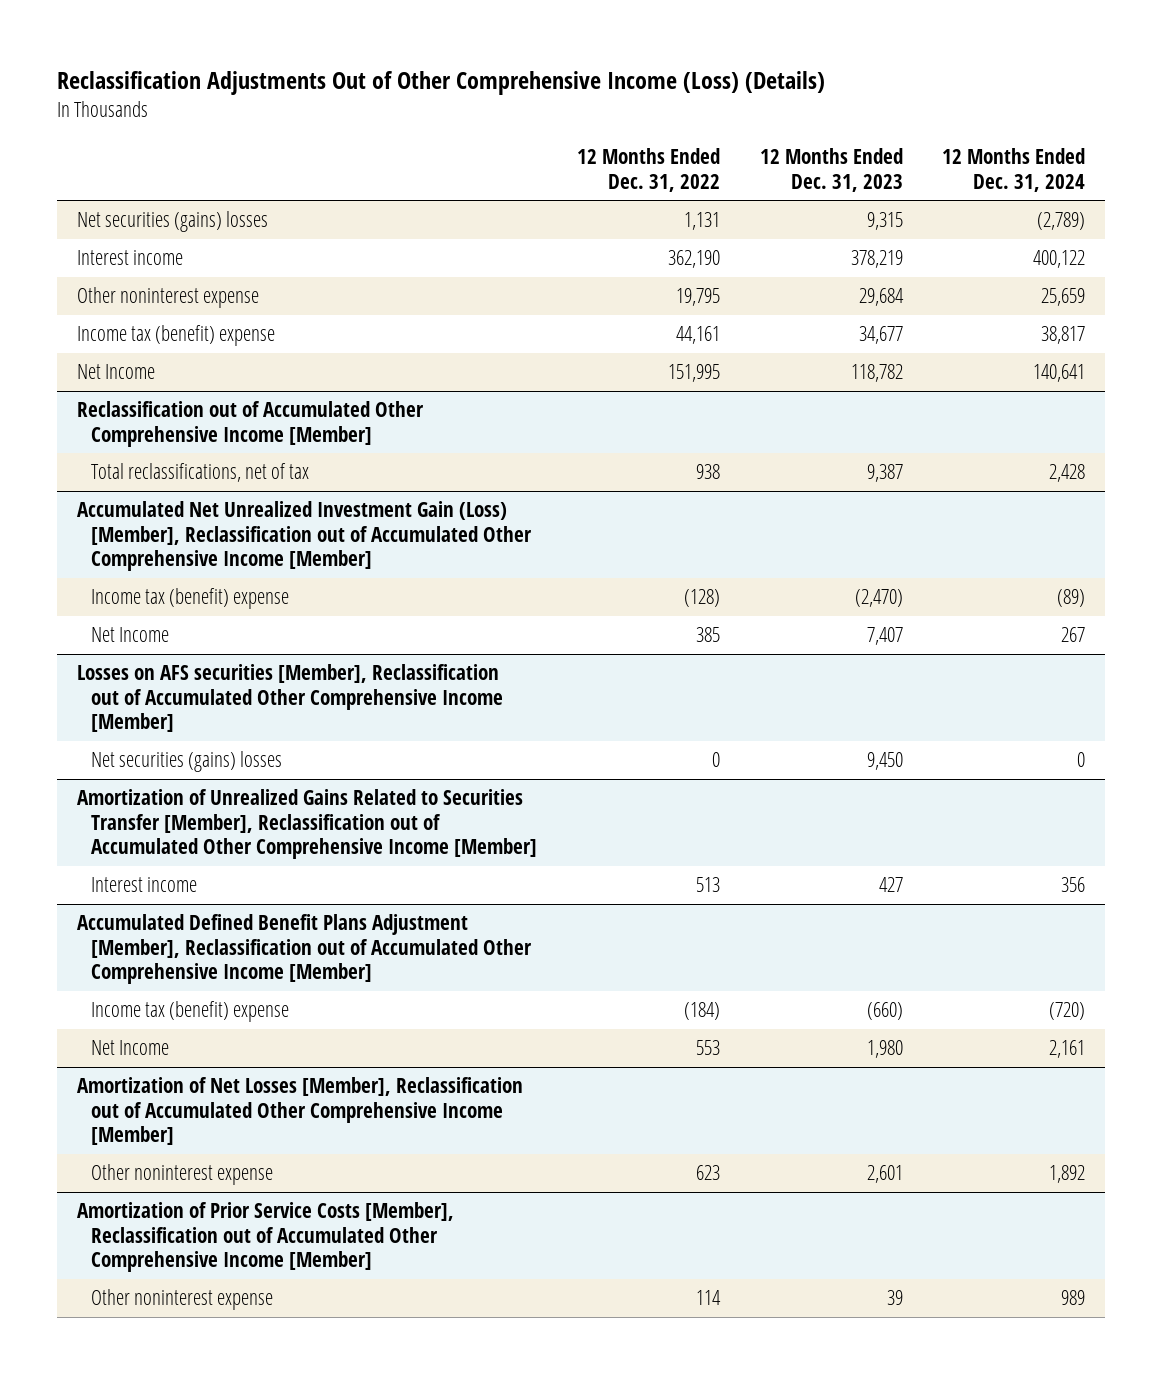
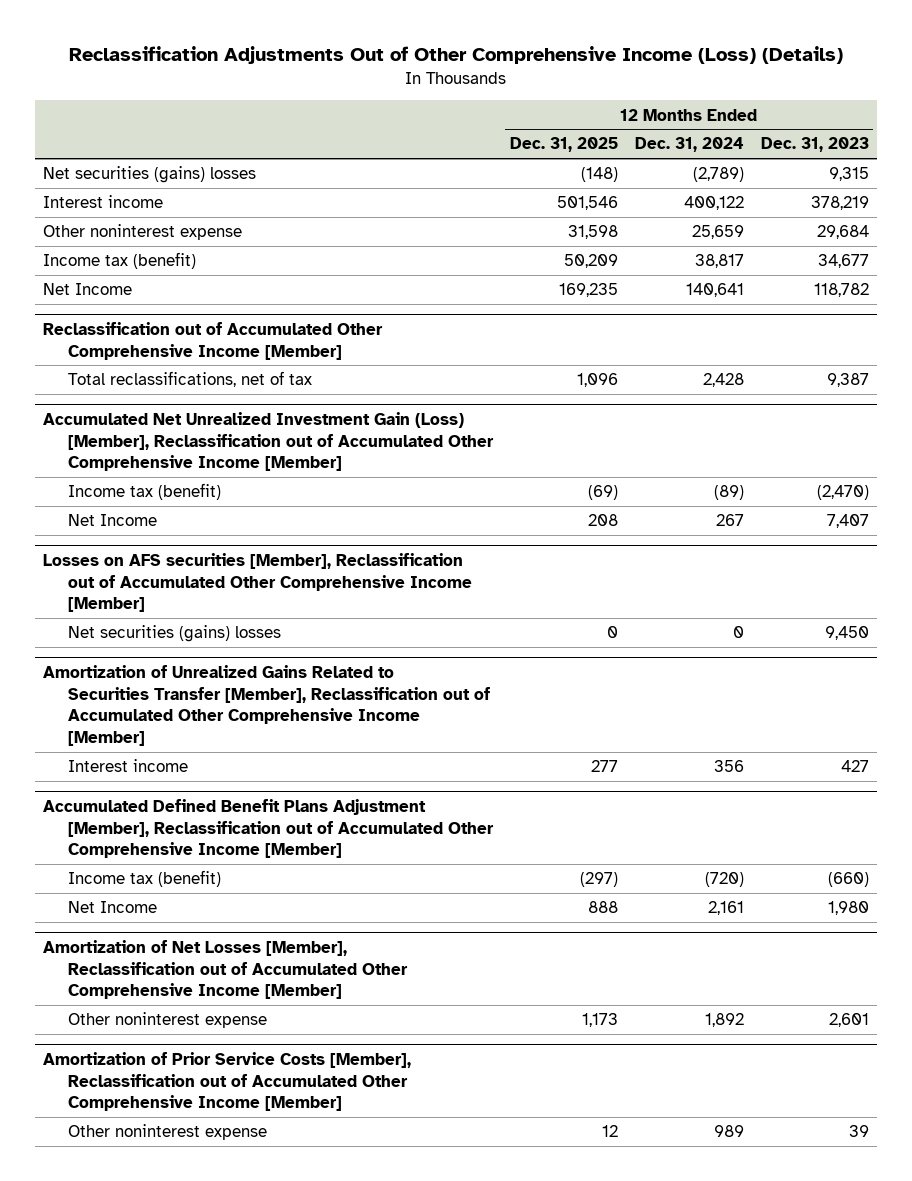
- | 12 Months Ended Dec. 31, 2022 | 12 Months Ended Dec. 31, 2023 | 12 Months Ended Dec. 31, 2024
+ | 12 Months Ended Dec. 31, 2025 | 12 Months Ended Dec. 31, 2024 | 12 Months Ended Dec. 31, 2023
- Income tax (benefit) expense | 44,161 | 34,677 | 38,817
+ Income tax (benefit) | 50,209 | 38,817 | 34,677
@ Accumulated Net Unrealized Investment Gain (Loss) [Member], Reclassification out of Accumulated Other Comprehensive Income [Member]
- Income tax (benefit) expense | (128) | (2,470) | (89)
+ Income tax (benefit) | (69) | (89) | (2,470)
@ Accumulated Defined Benefit Plans Adjustment [Member], Reclassification out of Accumulated Other Comprehensive Income [Member]
- Income tax (benefit) expense | (184) | (660) | (720)
+ Income tax (benefit) | (297) | (720) | (660)

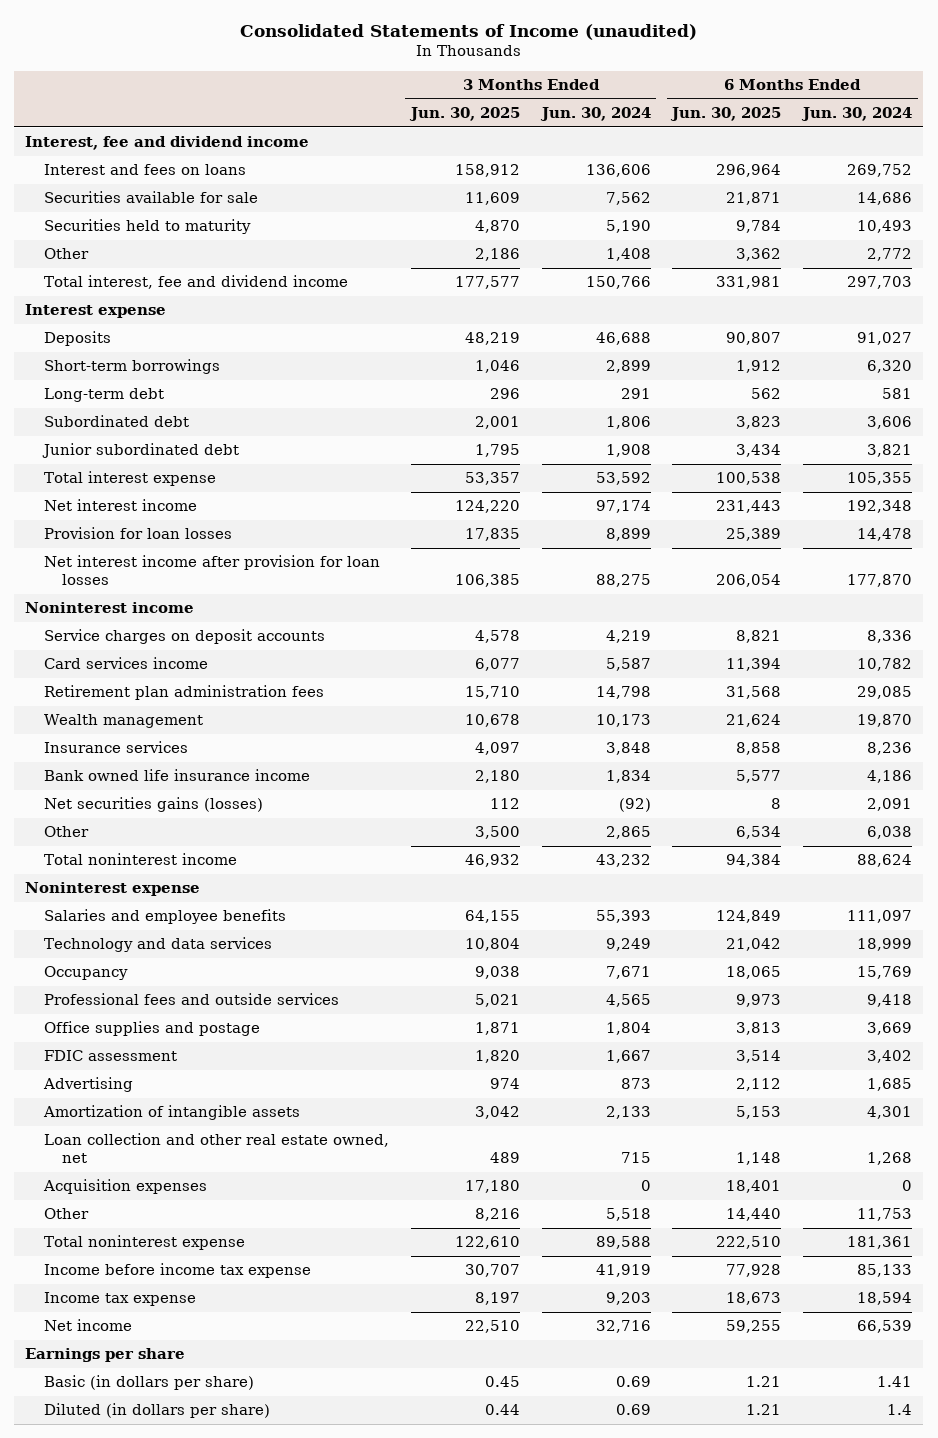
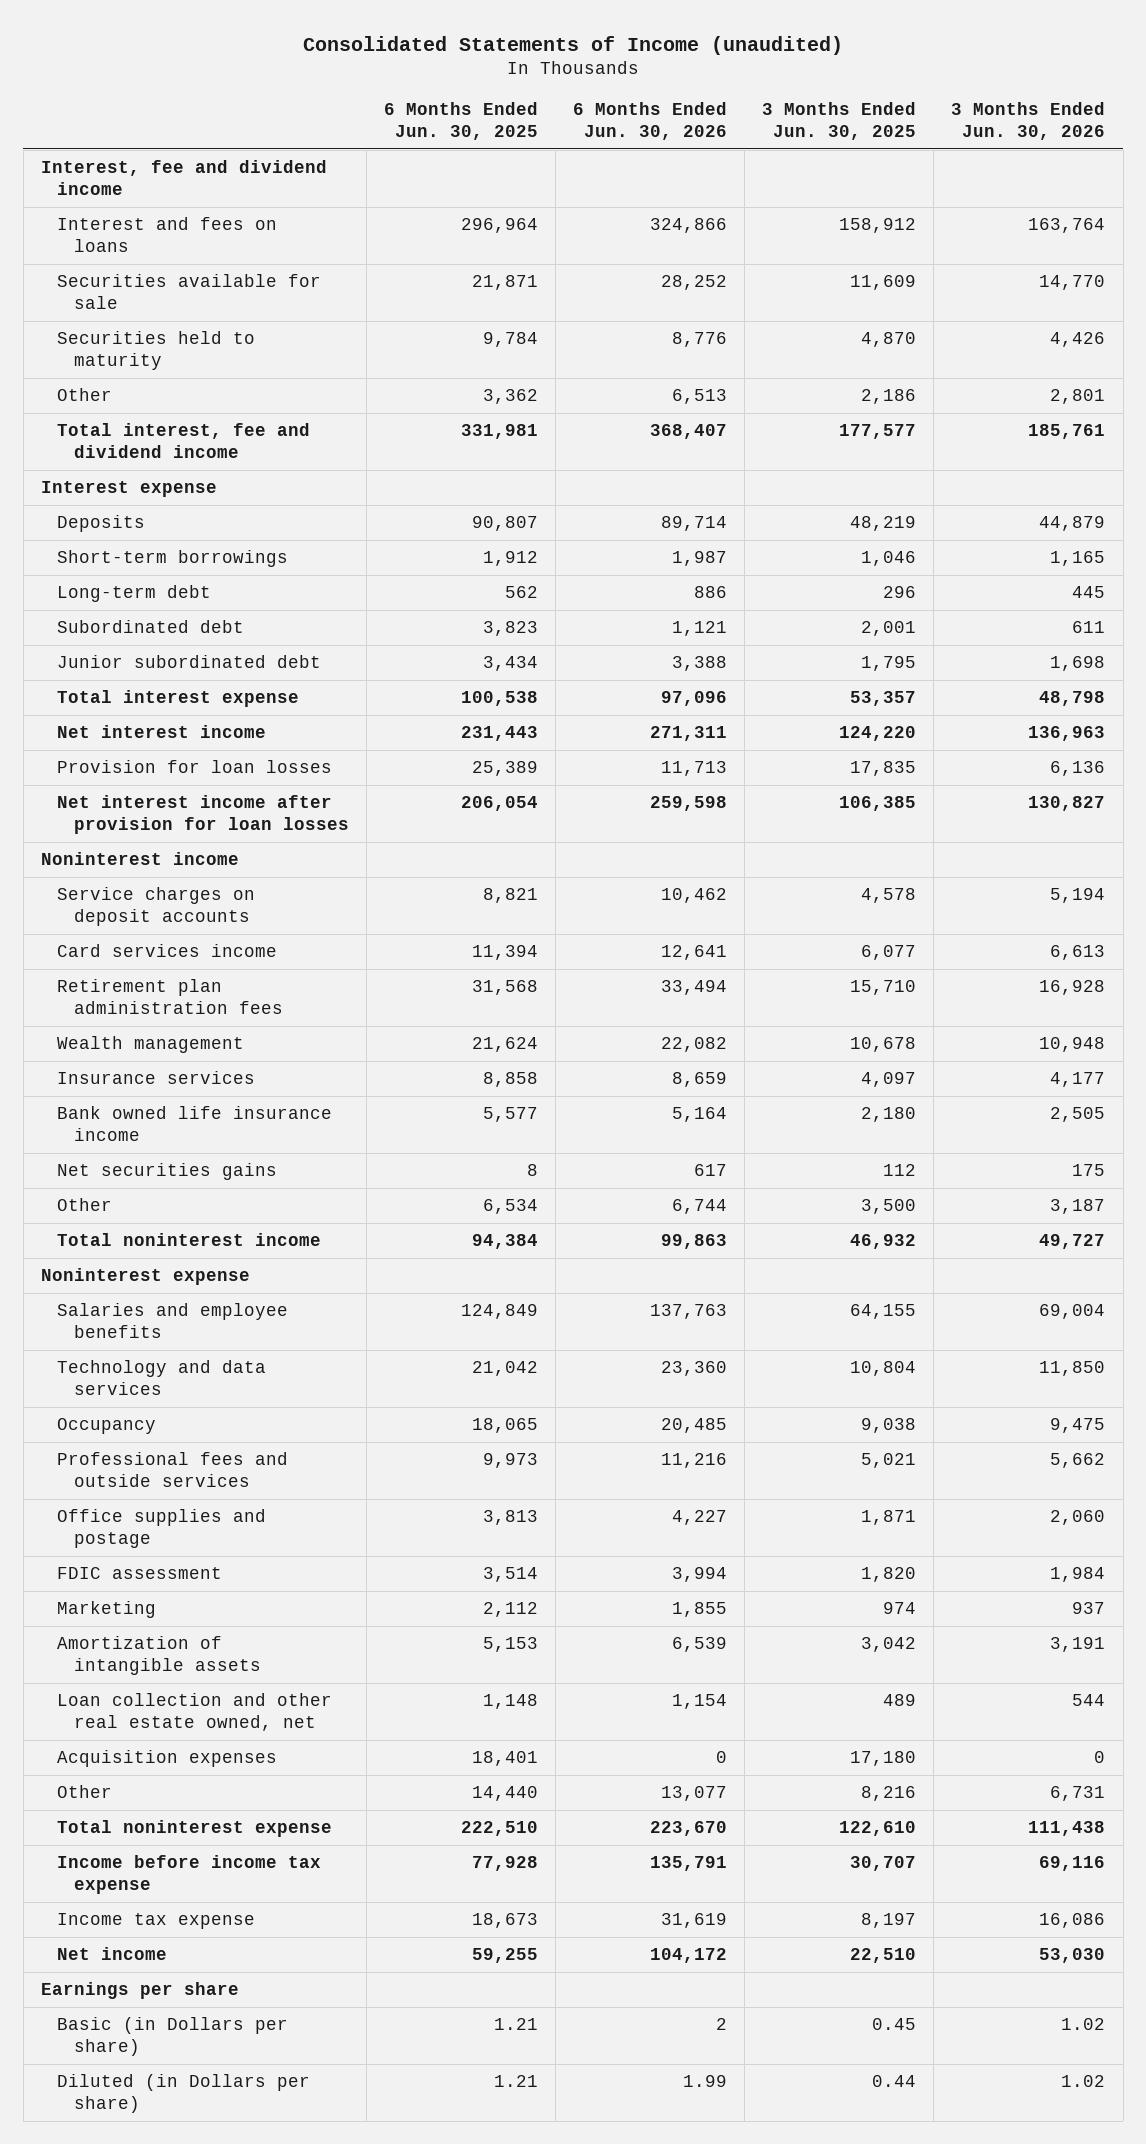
- | 3 Months Ended Jun. 30, 2025 | 3 Months Ended Jun. 30, 2024 | 6 Months Ended Jun. 30, 2025 | 6 Months Ended Jun. 30, 2024
+ | 6 Months Ended Jun. 30, 2025 | 6 Months Ended Jun. 30, 2026 | 3 Months Ended Jun. 30, 2025 | 3 Months Ended Jun. 30, 2026
- Net securities gains (losses) | 112 | (92) | 8 | 2,091
+ Net securities gains | 8 | 617 | 112 | 175
- Advertising | 974 | 873 | 2,112 | 1,685
+ Marketing | 2,112 | 1,855 | 974 | 937
- Basic (in dollars per share) | 0.45 | 0.69 | 1.21 | 1.41
- Diluted (in dollars per share) | 0.44 | 0.69 | 1.21 | 1.4
+ Basic (in Dollars per share) | 1.21 | 2 | 0.45 | 1.02
+ Diluted (in Dollars per share) | 1.21 | 1.99 | 0.44 | 1.02

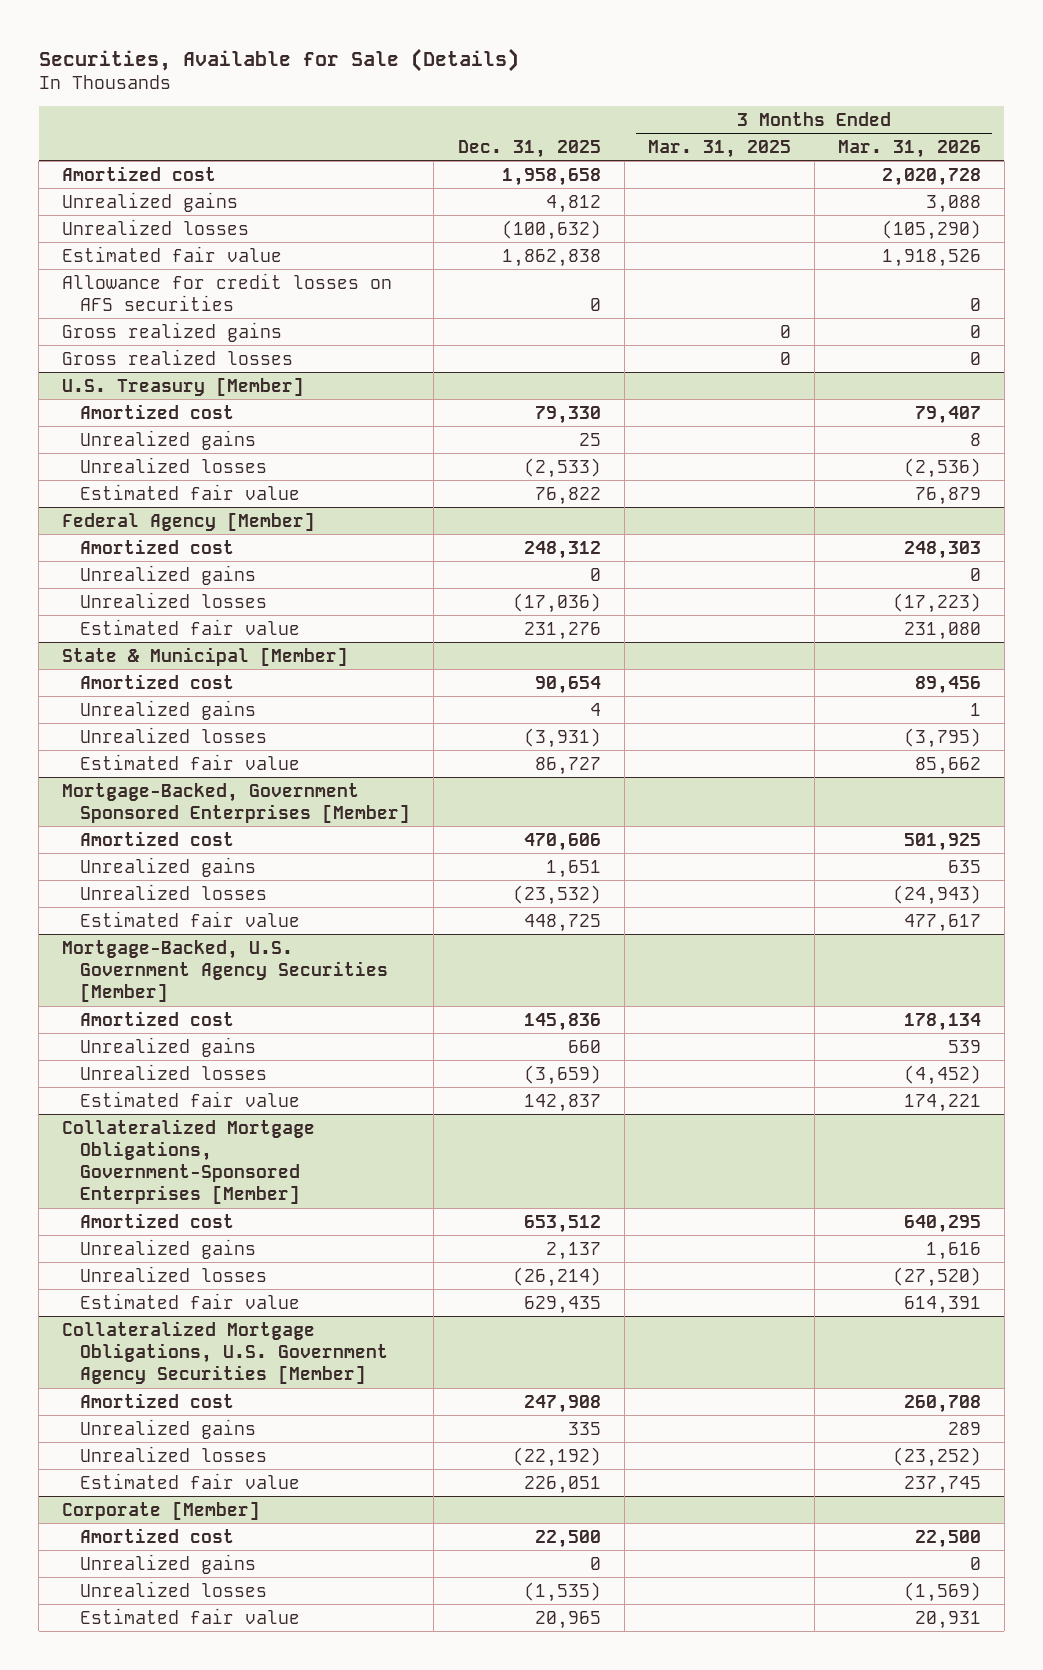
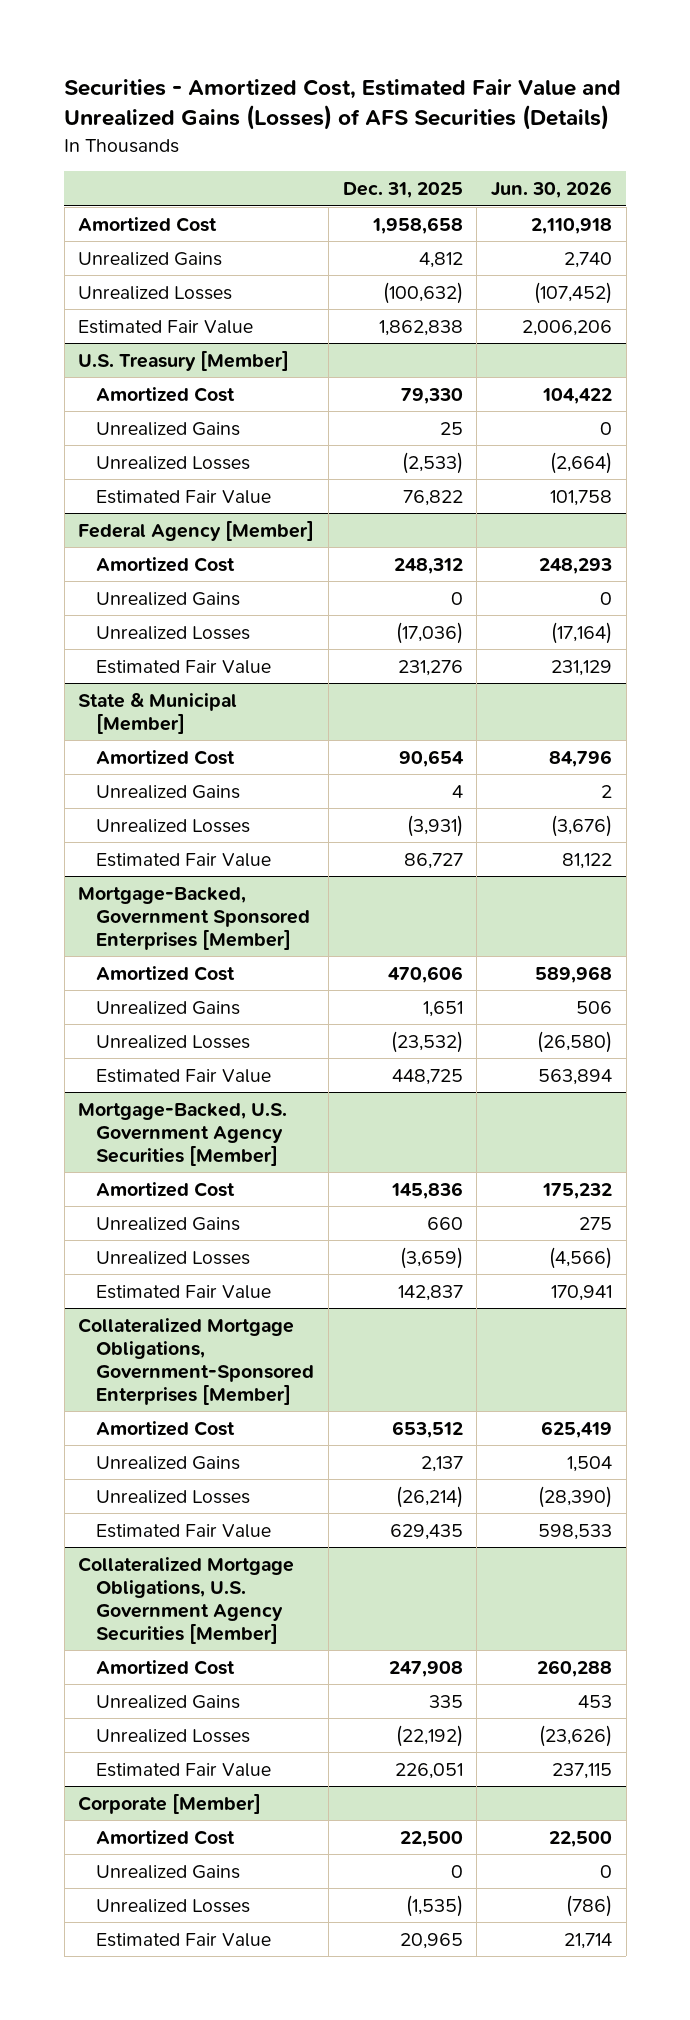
- Securities, Available for Sale (Details)
+ Securities - Amortized Cost, Estimated Fair Value and Unrealized Gains (Losses) of AFS Securities (Details)
- | Dec. 31, 2025 | 3 Months Ended Mar. 31, 2025 | 3 Months Ended Mar. 31, 2026
+ | Dec. 31, 2025 | Jun. 30, 2026
- Amortized cost | 1,958,658 | | 2,020,728
- Unrealized gains | 4,812 | | 3,088
- Unrealized losses | (100,632) | | (105,290)
- Estimated fair value | 1,862,838 | | 1,918,526
- Allowance for credit losses on AFS securities | 0 | | 0
- Gross realized gains | | 0 | 0
- Gross realized losses | | 0 | 0
+ Amortized Cost | 1,958,658 | 2,110,918
+ Unrealized Gains | 4,812 | 2,740
+ Unrealized Losses | (100,632) | (107,452)
+ Estimated Fair Value | 1,862,838 | 2,006,206
@ U.S. Treasury [Member]
- Amortized cost | 79,330 | | 79,407
- Unrealized gains | 25 | | 8
- Unrealized losses | (2,533) | | (2,536)
- Estimated fair value | 76,822 | | 76,879
+ Amortized Cost | 79,330 | 104,422
+ Unrealized Gains | 25 | 0
+ Unrealized Losses | (2,533) | (2,664)
+ Estimated Fair Value | 76,822 | 101,758
@ Federal Agency [Member]
- Amortized cost | 248,312 | | 248,303
- Unrealized gains | 0 | | 0
- Unrealized losses | (17,036) | | (17,223)
- Estimated fair value | 231,276 | | 231,080
+ Amortized Cost | 248,312 | 248,293
+ Unrealized Gains | 0 | 0
+ Unrealized Losses | (17,036) | (17,164)
+ Estimated Fair Value | 231,276 | 231,129
@ State & Municipal [Member]
- Amortized cost | 90,654 | | 89,456
- Unrealized gains | 4 | | 1
- Unrealized losses | (3,931) | | (3,795)
- Estimated fair value | 86,727 | | 85,662
+ Amortized Cost | 90,654 | 84,796
+ Unrealized Gains | 4 | 2
+ Unrealized Losses | (3,931) | (3,676)
+ Estimated Fair Value | 86,727 | 81,122
@ Mortgage-Backed, Government Sponsored Enterprises [Member]
- Amortized cost | 470,606 | | 501,925
- Unrealized gains | 1,651 | | 635
- Unrealized losses | (23,532) | | (24,943)
- Estimated fair value | 448,725 | | 477,617
+ Amortized Cost | 470,606 | 589,968
+ Unrealized Gains | 1,651 | 506
+ Unrealized Losses | (23,532) | (26,580)
+ Estimated Fair Value | 448,725 | 563,894
@ Mortgage-Backed, U.S. Government Agency Securities [Member]
- Amortized cost | 145,836 | | 178,134
- Unrealized gains | 660 | | 539
- Unrealized losses | (3,659) | | (4,452)
- Estimated fair value | 142,837 | | 174,221
+ Amortized Cost | 145,836 | 175,232
+ Unrealized Gains | 660 | 275
+ Unrealized Losses | (3,659) | (4,566)
+ Estimated Fair Value | 142,837 | 170,941
@ Collateralized Mortgage Obligations, Government-Sponsored Enterprises [Member]
- Amortized cost | 653,512 | | 640,295
- Unrealized gains | 2,137 | | 1,616
- Unrealized losses | (26,214) | | (27,520)
- Estimated fair value | 629,435 | | 614,391
+ Amortized Cost | 653,512 | 625,419
+ Unrealized Gains | 2,137 | 1,504
+ Unrealized Losses | (26,214) | (28,390)
+ Estimated Fair Value | 629,435 | 598,533
@ Collateralized Mortgage Obligations, U.S. Government Agency Securities [Member]
- Amortized cost | 247,908 | | 260,708
- Unrealized gains | 335 | | 289
- Unrealized losses | (22,192) | | (23,252)
- Estimated fair value | 226,051 | | 237,745
+ Amortized Cost | 247,908 | 260,288
+ Unrealized Gains | 335 | 453
+ Unrealized Losses | (22,192) | (23,626)
+ Estimated Fair Value | 226,051 | 237,115
@ Corporate [Member]
- Amortized cost | 22,500 | | 22,500
- Unrealized gains | 0 | | 0
- Unrealized losses | (1,535) | | (1,569)
- Estimated fair value | 20,965 | | 20,931
+ Amortized Cost | 22,500 | 22,500
+ Unrealized Gains | 0 | 0
+ Unrealized Losses | (1,535) | (786)
+ Estimated Fair Value | 20,965 | 21,714

